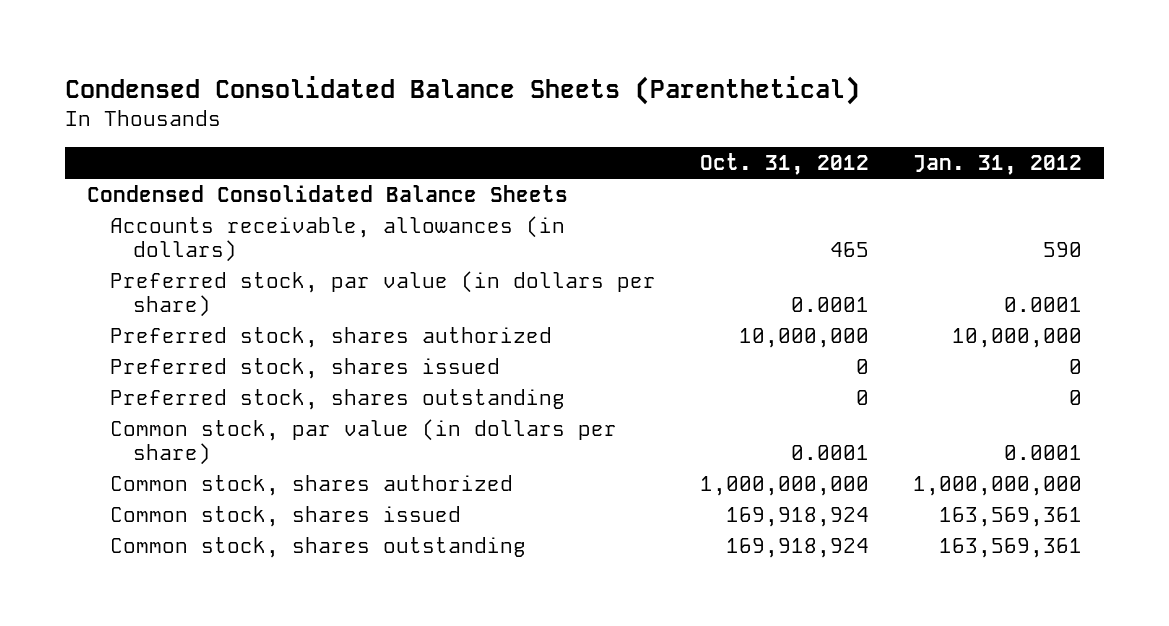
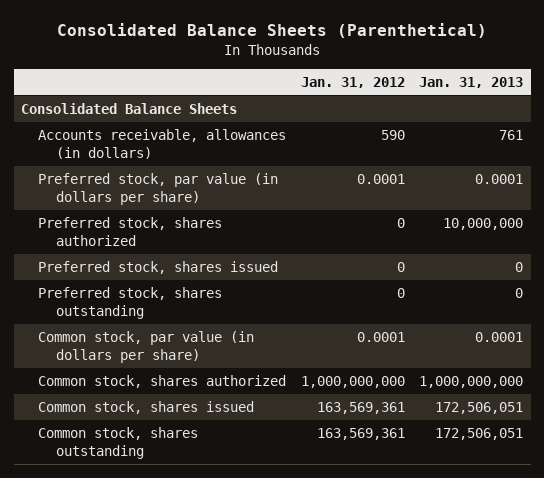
- Condensed Consolidated Balance Sheets (Parenthetical)
+ Consolidated Balance Sheets (Parenthetical)
- | Oct. 31, 2012 | Jan. 31, 2012
+ | Jan. 31, 2012 | Jan. 31, 2013
- Condensed Consolidated Balance Sheets
+ Consolidated Balance Sheets
- Preferred stock, shares authorized | 10,000,000 | 10,000,000
+ Preferred stock, shares authorized | 0 | 10,000,000

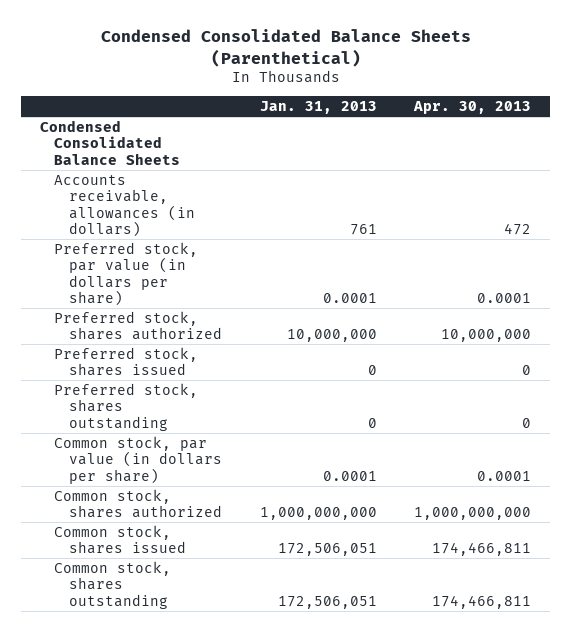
- Consolidated Balance Sheets (Parenthetical)
+ Condensed Consolidated Balance Sheets (Parenthetical)
- | Jan. 31, 2012 | Jan. 31, 2013
+ | Jan. 31, 2013 | Apr. 30, 2013
- Consolidated Balance Sheets
+ Condensed Consolidated Balance Sheets

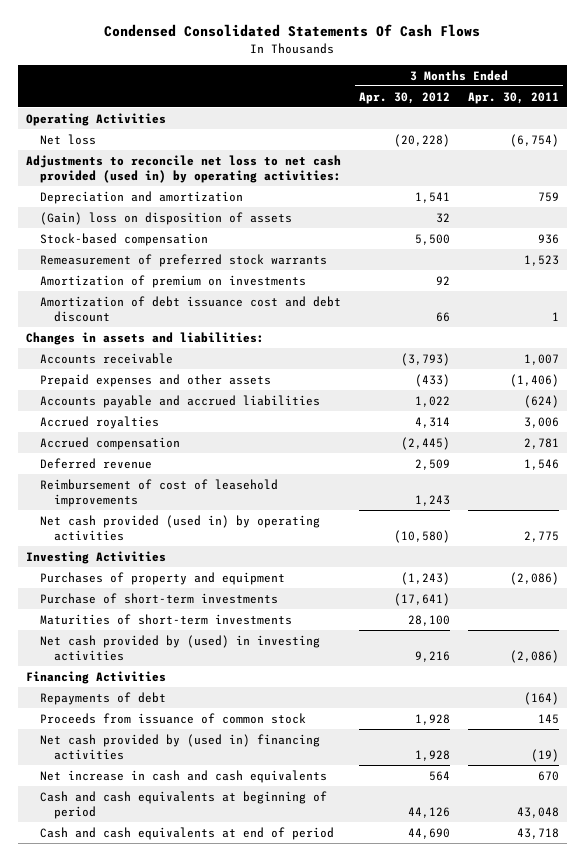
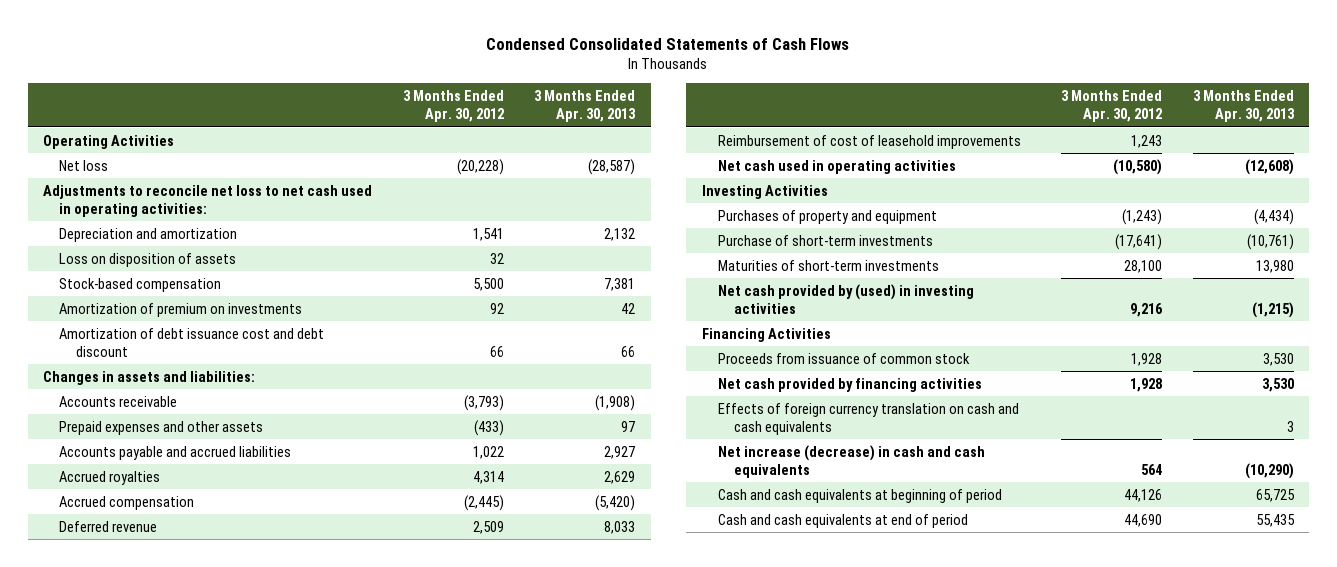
- Condensed Consolidated Statements Of Cash Flows
+ Condensed Consolidated Statements of Cash Flows
- | 3 Months Ended Apr. 30, 2012 | 3 Months Ended Apr. 30, 2011
+ | 3 Months Ended Apr. 30, 2012 | 3 Months Ended Apr. 30, 2013
- Adjustments to reconcile net loss to net cash provided (used in) by operating activities:
+ Adjustments to reconcile net loss to net cash used in operating activities:
- (Gain) loss on disposition of assets | 32 |
+ Loss on disposition of assets | 32 |
- Remeasurement of preferred stock warrants | | 1,523
- Net cash provided (used in) by operating activities | (10,580) | 2,775
+ Net cash used in operating activities | (10,580) | (12,608)
- Repayments of debt | | (164)
- Net cash provided by (used in) financing activities | 1,928 | (19)
- Net increase in cash and cash equivalents | 564 | 670
+ Net cash provided by financing activities | 1,928 | 3,530
+ Effects of foreign currency translation on cash and cash equivalents | | 3
+ Net increase (decrease) in cash and cash equivalents | 564 | (10,290)

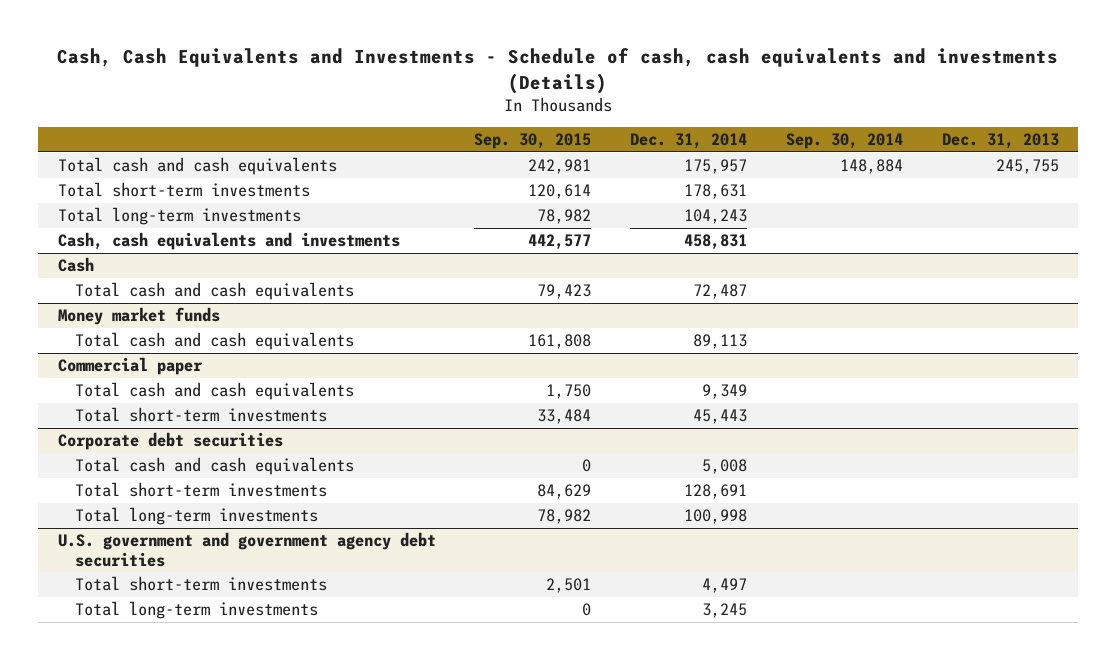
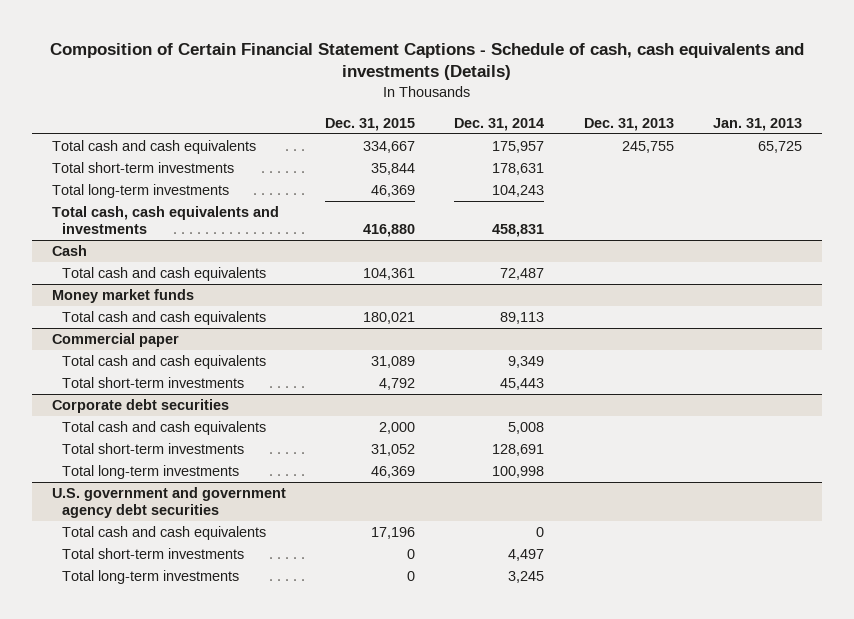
- Cash, Cash Equivalents and Investments - Schedule of cash, cash equivalents and investments (Details)
+ Composition of Certain Financial Statement Captions - Schedule of cash, cash equivalents and investments (Details)
- | Sep. 30, 2015 | Dec. 31, 2014 | Sep. 30, 2014 | Dec. 31, 2013
+ | Dec. 31, 2015 | Dec. 31, 2014 | Dec. 31, 2013 | Jan. 31, 2013
- Cash, cash equivalents and investments | 442,577 | 458,831 | |
+ Total cash, cash equivalents and investments | 416,880 | 458,831 | |
@ U.S. government and government agency debt securities
+ Total cash and cash equivalents | 17,196 | 0 | |

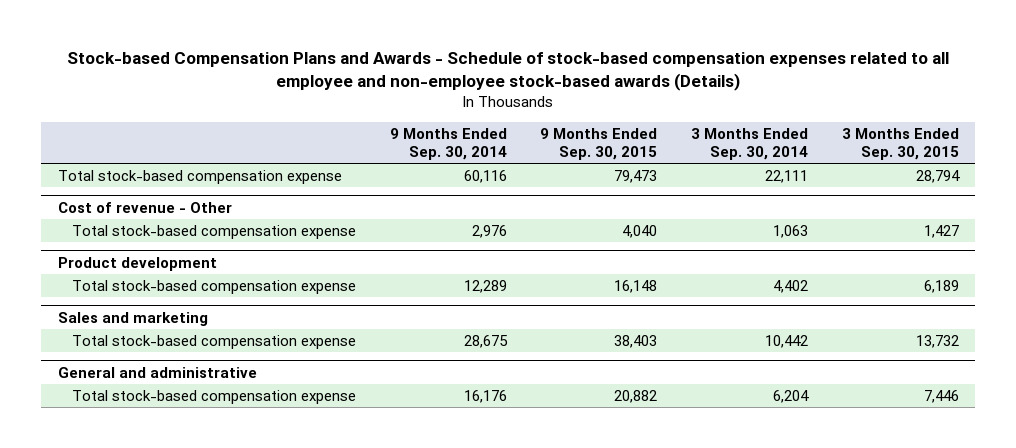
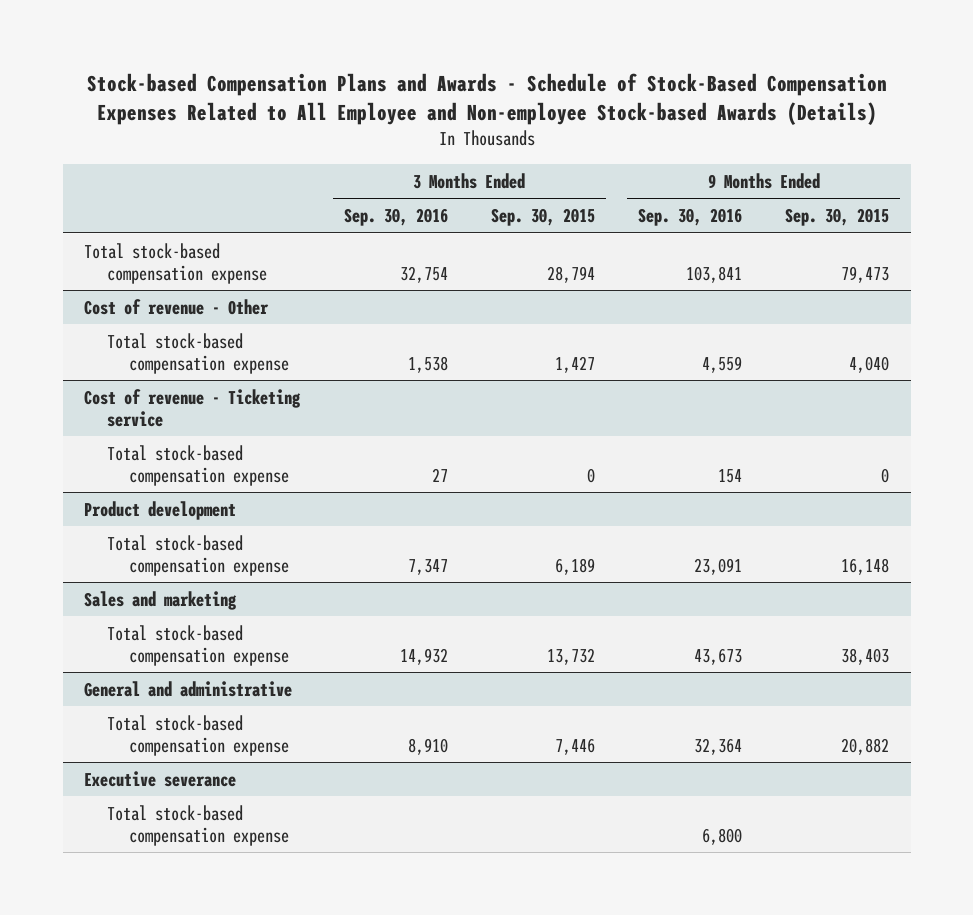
- Stock-based Compensation Plans and Awards - Schedule of stock-based compensation expenses related to all employee and non-employee stock-based awards (Details)
+ Stock-based Compensation Plans and Awards - Schedule of Stock-Based Compensation Expenses Related to All Employee and Non-employee Stock-based Awards (Details)
- | 9 Months Ended Sep. 30, 2014 | 9 Months Ended Sep. 30, 2015 | 3 Months Ended Sep. 30, 2014 | 3 Months Ended Sep. 30, 2015
+ | 3 Months Ended Sep. 30, 2016 | 3 Months Ended Sep. 30, 2015 | 9 Months Ended Sep. 30, 2016 | 9 Months Ended Sep. 30, 2015
+ Cost of revenue - Ticketing service
+ Total stock-based compensation expense | 27 | 0 | 154 | 0
+ Executive severance
+ Total stock-based compensation expense | | | 6,800 |

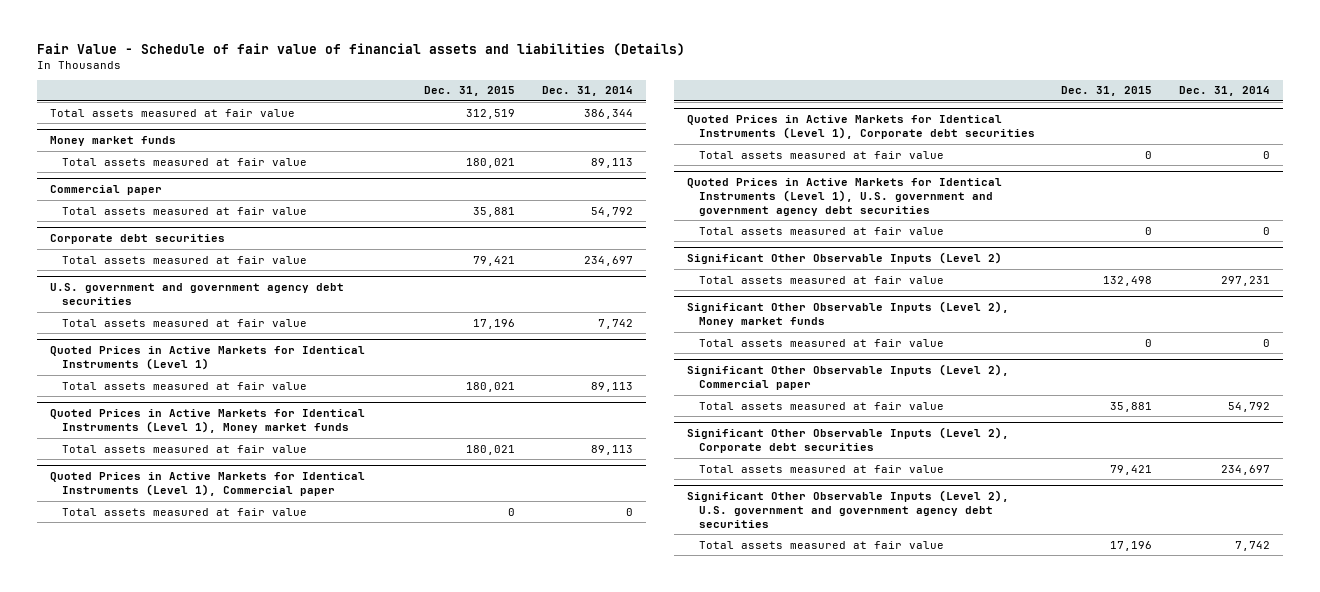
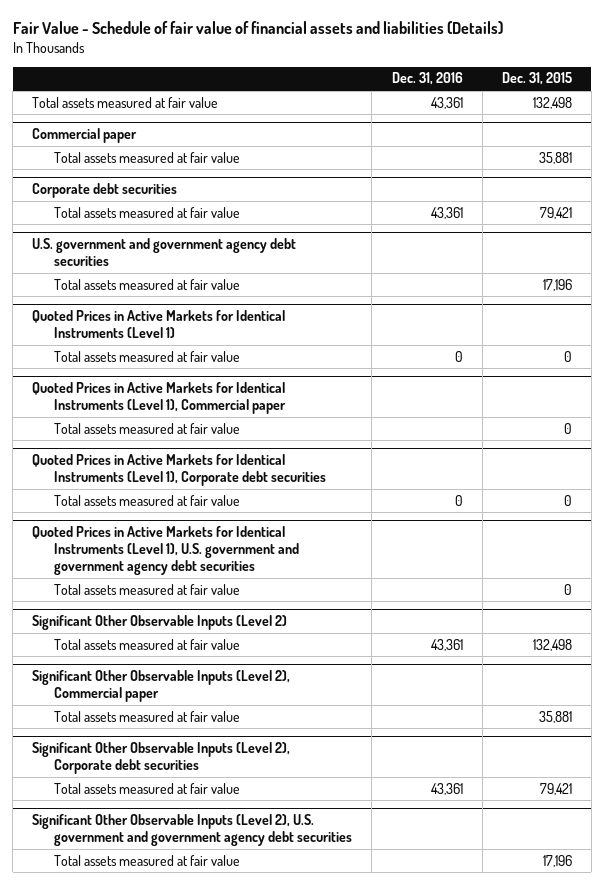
- | Dec. 31, 2015 | Dec. 31, 2014
+ | Dec. 31, 2016 | Dec. 31, 2015
- Total assets measured at fair value | 312,519 | 386,344
- Money market funds
- Total assets measured at fair value | 180,021 | 89,113
+ Total assets measured at fair value | 43,361 | 132,498
@ Quoted Prices in Active Markets for Identical Instruments (Level 1)
- Total assets measured at fair value | 180,021 | 89,113
- Quoted Prices in Active Markets for Identical Instruments (Level 1), Money market funds
- Total assets measured at fair value | 180,021 | 89,113
@ Quoted Prices in Active Markets for Identical Instruments (Level 1)
+ Total assets measured at fair value | 0 | 0
- Significant Other Observable Inputs (Level 2), Money market funds
- Total assets measured at fair value | 0 | 0

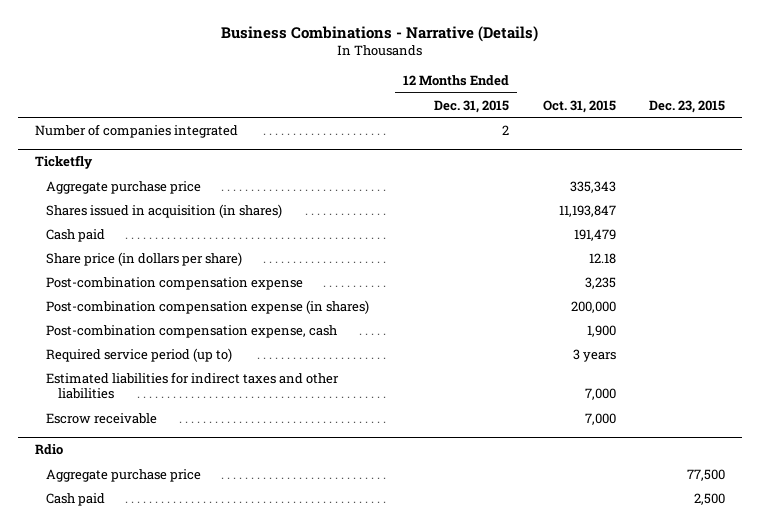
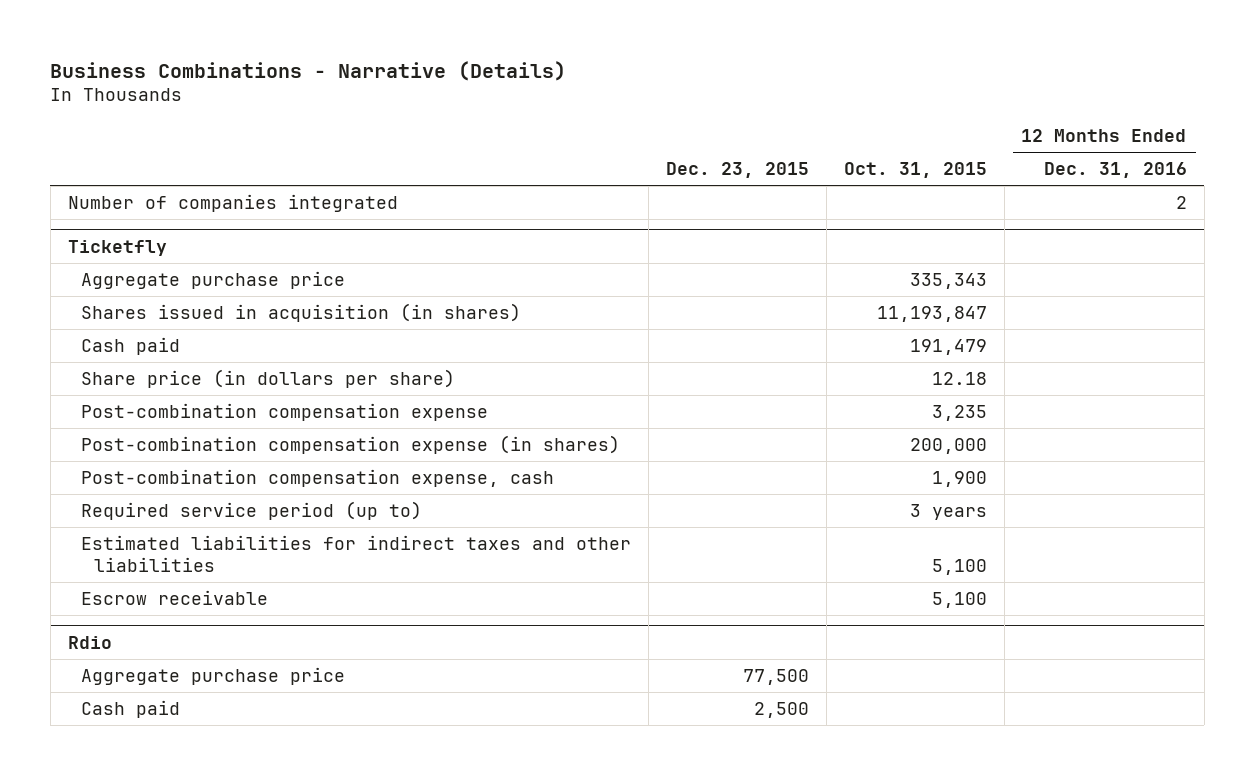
- | 12 Months Ended Dec. 31, 2015 | Oct. 31, 2015 | Dec. 23, 2015
+ | Dec. 23, 2015 | Oct. 31, 2015 | 12 Months Ended Dec. 31, 2016
@ Ticketfly
- Estimated liabilities for indirect taxes and other liabilities | | 7,000 |
- Escrow receivable | | 7,000 |
+ Estimated liabilities for indirect taxes and other liabilities | | 5,100 |
+ Escrow receivable | | 5,100 |

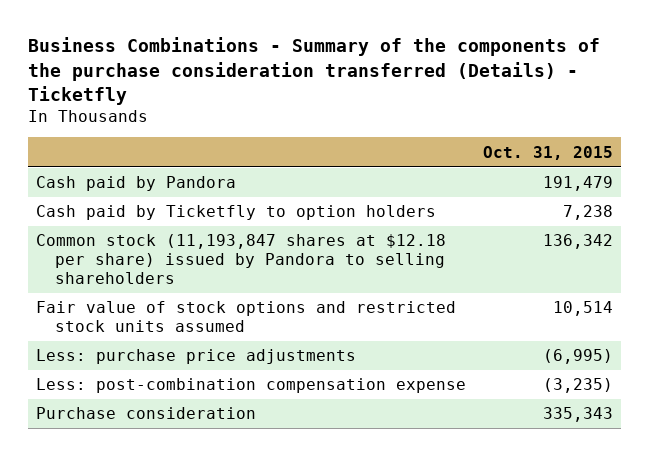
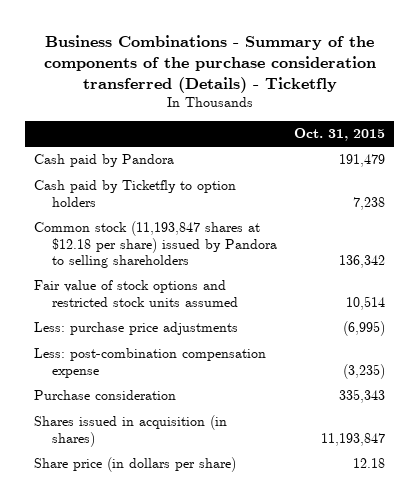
+ Shares issued in acquisition (in shares) | 11,193,847
+ Share price (in dollars per share) | 12.18

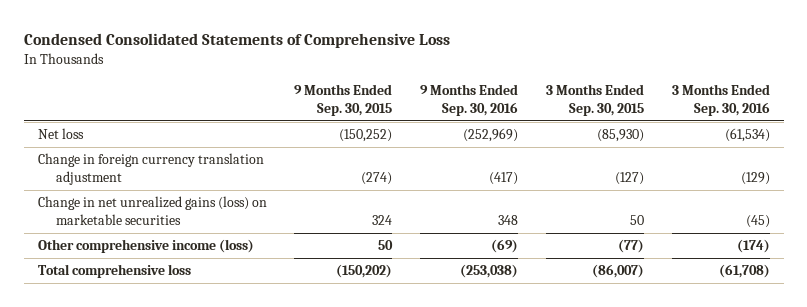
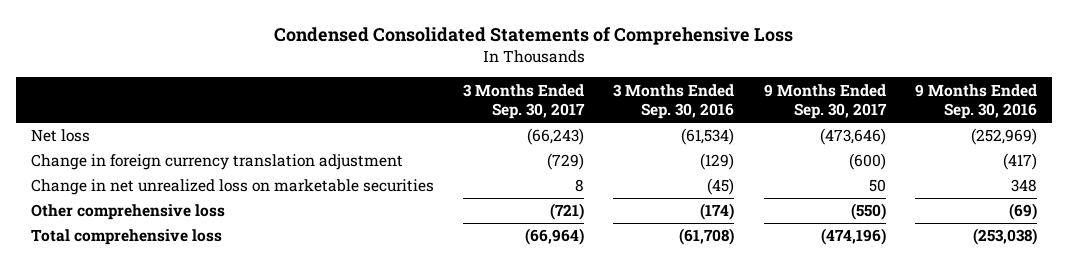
- | 9 Months Ended Sep. 30, 2015 | 9 Months Ended Sep. 30, 2016 | 3 Months Ended Sep. 30, 2015 | 3 Months Ended Sep. 30, 2016
+ | 3 Months Ended Sep. 30, 2017 | 3 Months Ended Sep. 30, 2016 | 9 Months Ended Sep. 30, 2017 | 9 Months Ended Sep. 30, 2016
- Change in net unrealized gains (loss) on marketable securities | 324 | 348 | 50 | (45)
- Other comprehensive income (loss) | 50 | (69) | (77) | (174)
+ Change in net unrealized loss on marketable securities | 8 | (45) | 50 | 348
+ Other comprehensive loss | (721) | (174) | (550) | (69)

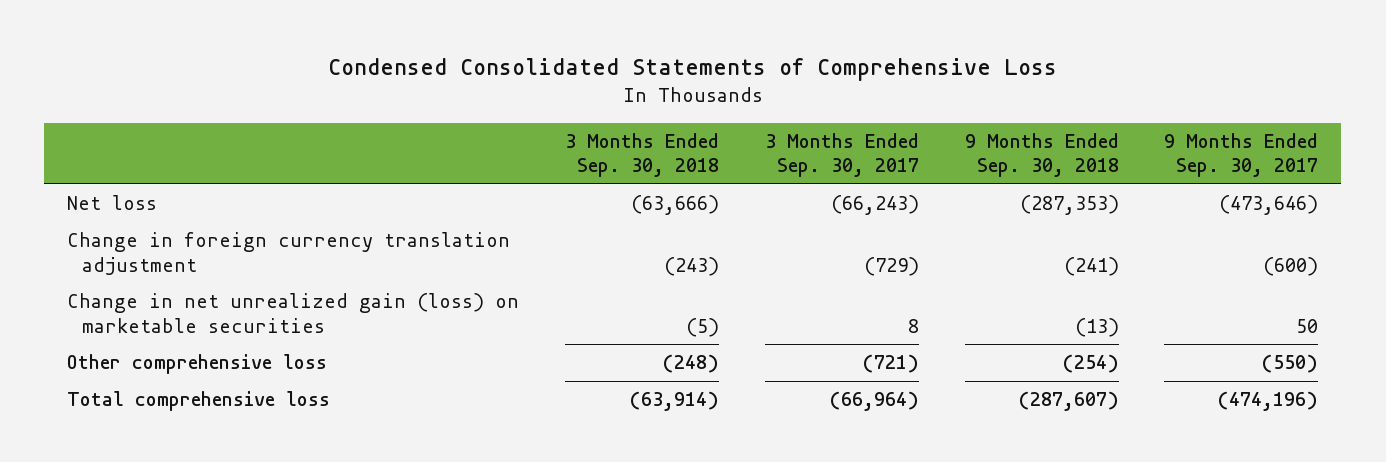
- | 3 Months Ended Sep. 30, 2017 | 3 Months Ended Sep. 30, 2016 | 9 Months Ended Sep. 30, 2017 | 9 Months Ended Sep. 30, 2016
+ | 3 Months Ended Sep. 30, 2018 | 3 Months Ended Sep. 30, 2017 | 9 Months Ended Sep. 30, 2018 | 9 Months Ended Sep. 30, 2017
- Change in net unrealized loss on marketable securities | 8 | (45) | 50 | 348
+ Change in net unrealized gain (loss) on marketable securities | (5) | 8 | (13) | 50

